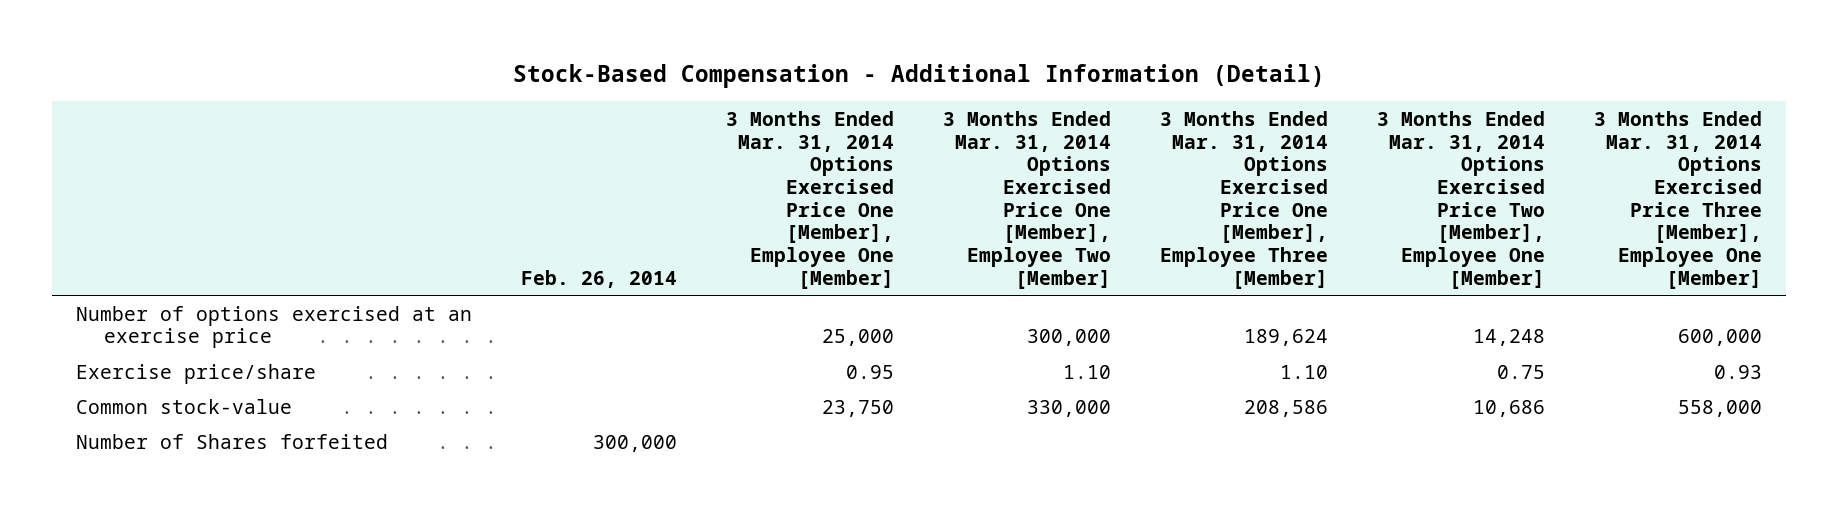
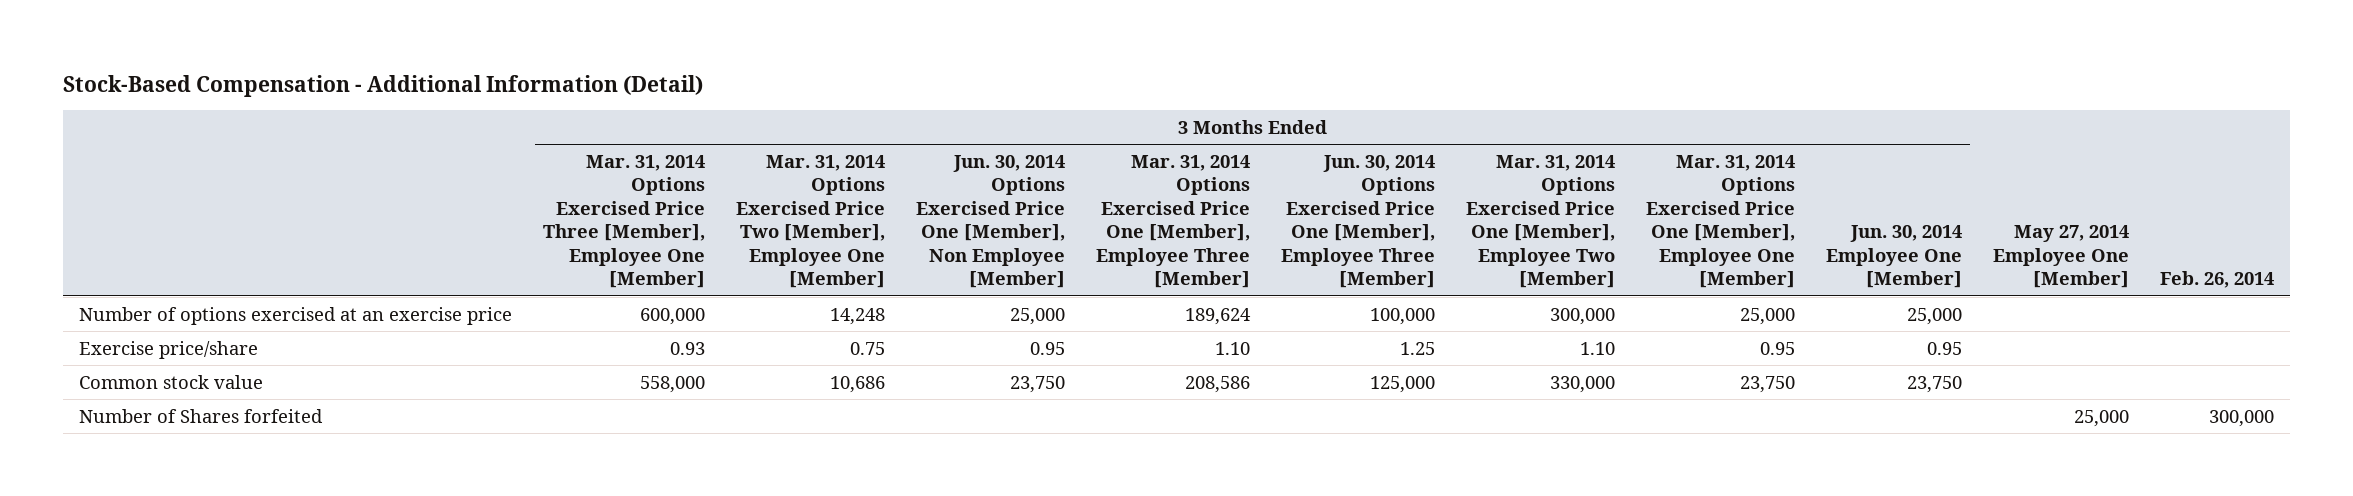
- | Feb. 26, 2014 | 3 Months Ended Mar. 31, 2014 Options Exercised Price One [Member], Employee One [Member] | 3 Months Ended Mar. 31, 2014 Options Exercised Price One [Member], Employee Two [Member] | 3 Months Ended Mar. 31, 2014 Options Exercised Price One [Member], Employee Three [Member] | 3 Months Ended Mar. 31, 2014 Options Exercised Price Two [Member], Employee One [Member] | 3 Months Ended Mar. 31, 2014 Options Exercised Price Three [Member], Employee One [Member]
+ | 3 Months Ended Mar. 31, 2014 Options Exercised Price Three [Member], Employee One [Member] | 3 Months Ended Mar. 31, 2014 Options Exercised Price Two [Member], Employee One [Member] | 3 Months Ended Jun. 30, 2014 Options Exercised Price One [Member], Non Employee [Member] | 3 Months Ended Mar. 31, 2014 Options Exercised Price One [Member], Employee Three [Member] | 3 Months Ended Jun. 30, 2014 Options Exercised Price One [Member], Employee Three [Member] | 3 Months Ended Mar. 31, 2014 Options Exercised Price One [Member], Employee Two [Member] | 3 Months Ended Mar. 31, 2014 Options Exercised Price One [Member], Employee One [Member] | 3 Months Ended Jun. 30, 2014 Employee One [Member] | May 27, 2014 Employee One [Member] | Feb. 26, 2014
- Common stock-value | | 23,750 | 330,000 | 208,586 | 10,686 | 558,000
+ Common stock value | 558,000 | 10,686 | 23,750 | 208,586 | 125,000 | 330,000 | 23,750 | 23,750 | |

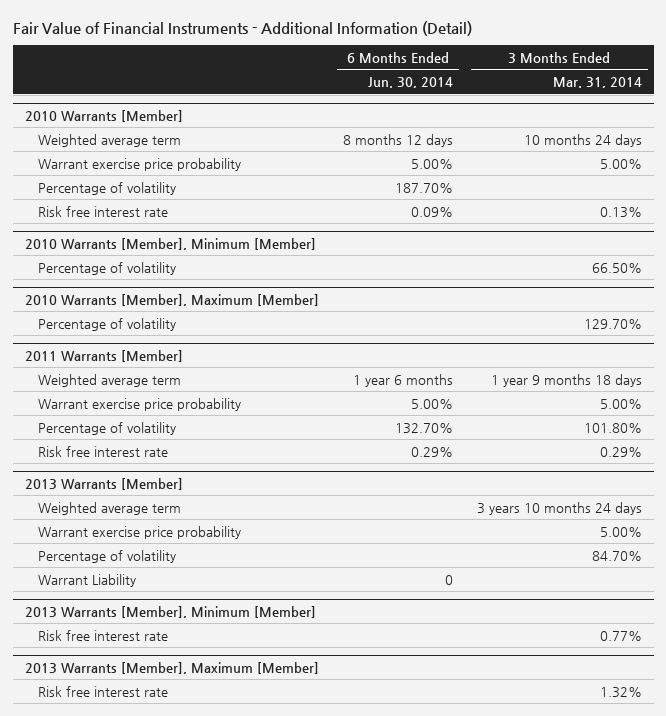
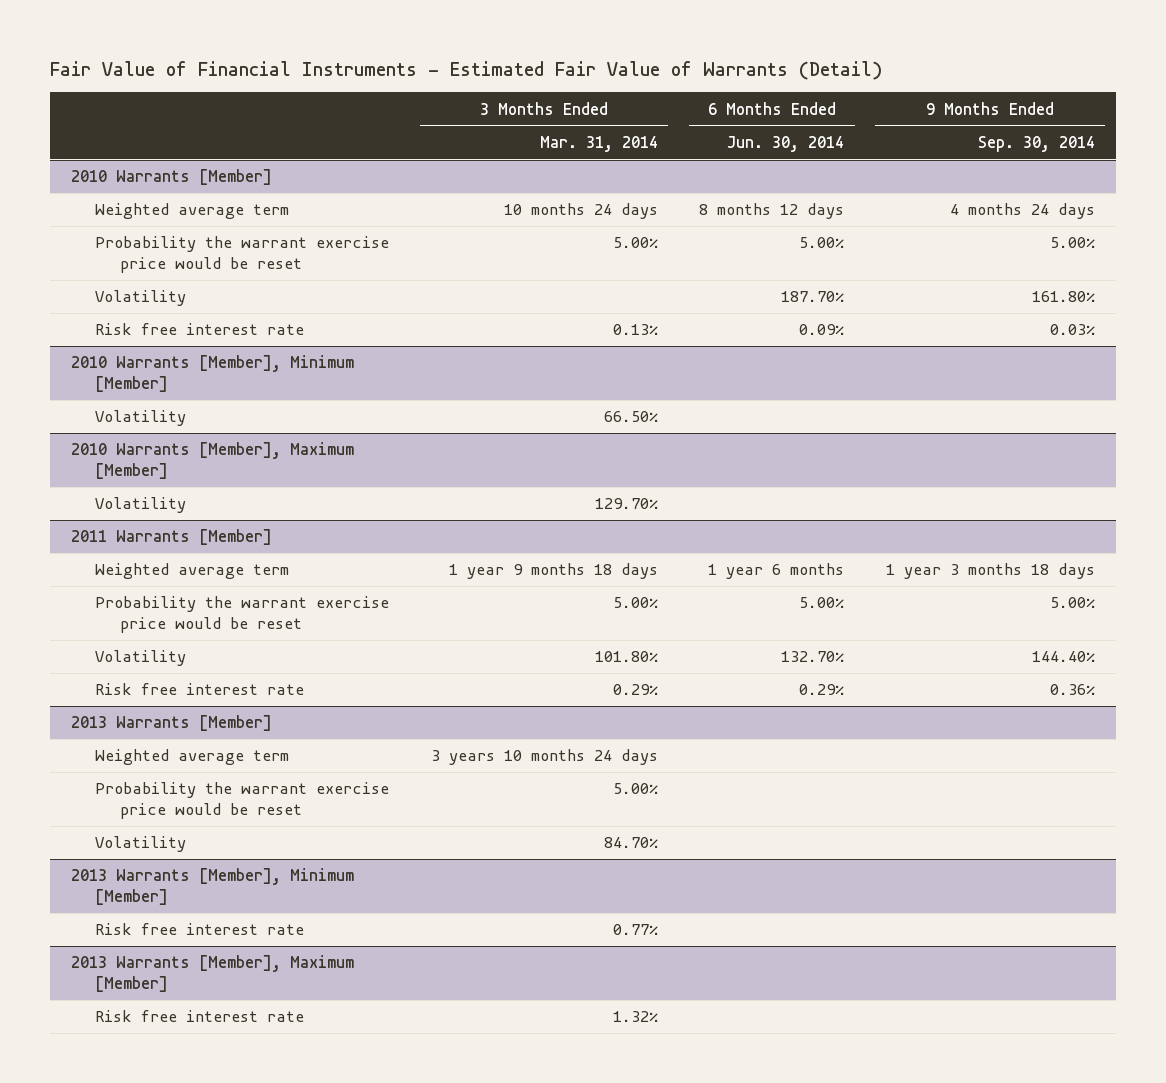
- Fair Value of Financial Instruments - Additional Information (Detail)
+ Fair Value of Financial Instruments - Estimated Fair Value of Warrants (Detail)
- | 6 Months Ended Jun. 30, 2014 | 3 Months Ended Mar. 31, 2014
+ | 3 Months Ended Mar. 31, 2014 | 6 Months Ended Jun. 30, 2014 | 9 Months Ended Sep. 30, 2014
@ 2010 Warrants [Member]
- Warrant exercise price probability | 5.00% | 5.00%
- Percentage of volatility | 187.70% |
+ Probability the warrant exercise price would be reset | 5.00% | 5.00% | 5.00%
+ Volatility | | 187.70% | 161.80%
@ 2010 Warrants [Member], Minimum [Member]
- Percentage of volatility | | 66.50%
+ Volatility | 66.50% | |
@ 2010 Warrants [Member], Maximum [Member]
- Percentage of volatility | | 129.70%
+ Volatility | 129.70% | |
@ 2011 Warrants [Member]
- Warrant exercise price probability | 5.00% | 5.00%
- Percentage of volatility | 132.70% | 101.80%
+ Probability the warrant exercise price would be reset | 5.00% | 5.00% | 5.00%
+ Volatility | 101.80% | 132.70% | 144.40%
@ 2013 Warrants [Member]
- Warrant exercise price probability | | 5.00%
- Percentage of volatility | | 84.70%
- Warrant Liability | 0 |
+ Probability the warrant exercise price would be reset | 5.00% | |
+ Volatility | 84.70% | |

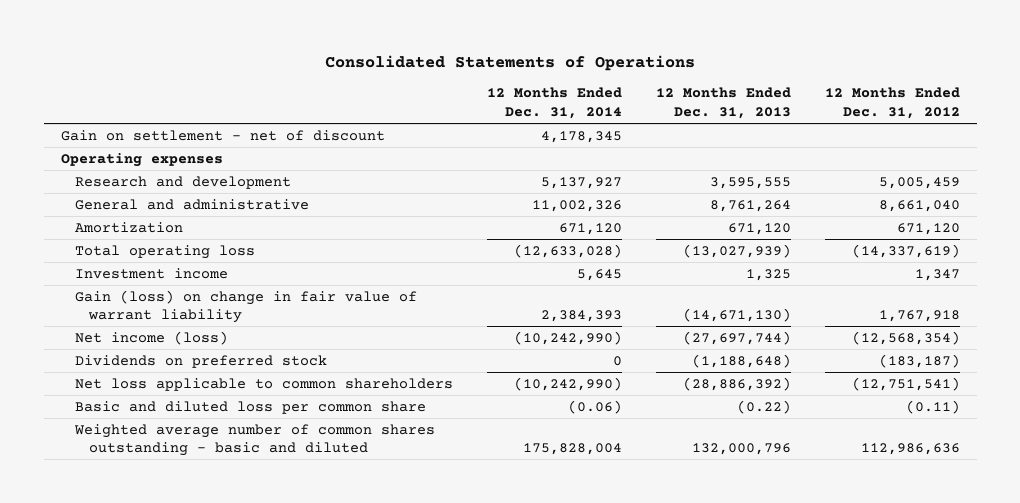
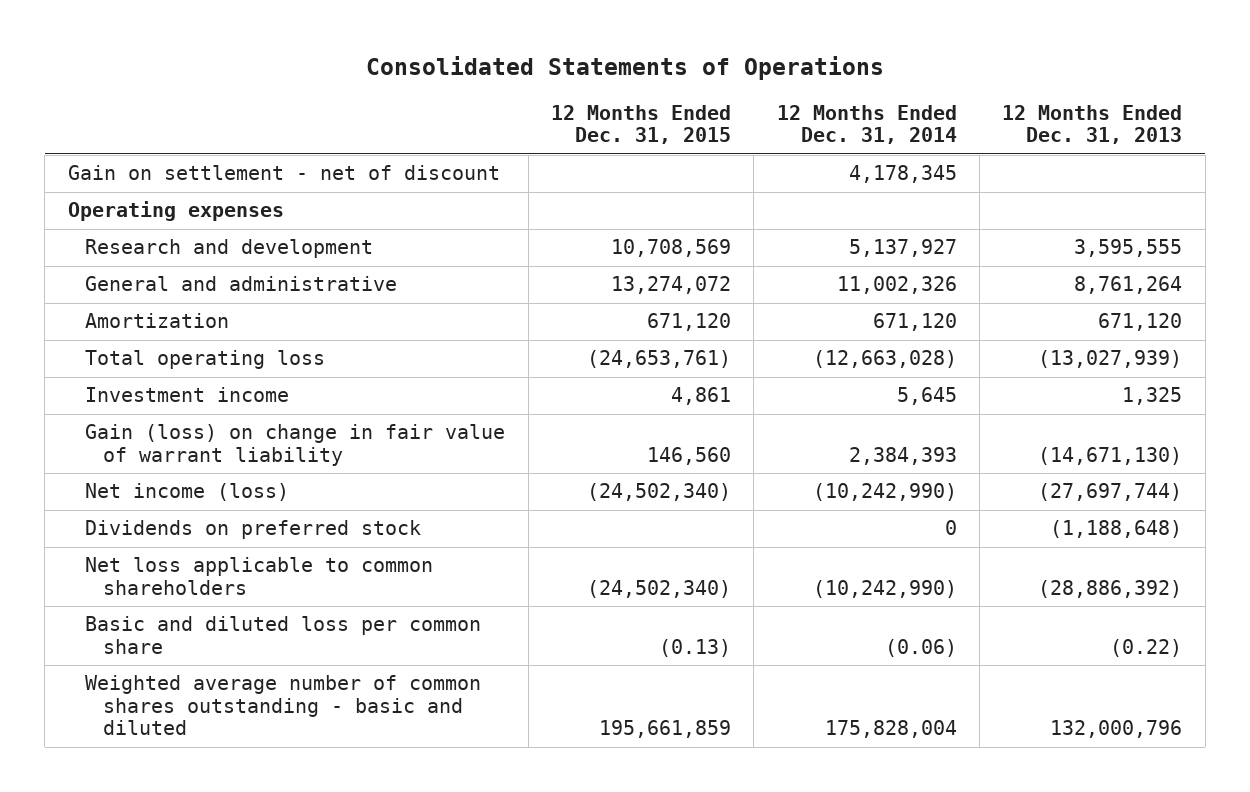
- | 12 Months Ended Dec. 31, 2014 | 12 Months Ended Dec. 31, 2013 | 12 Months Ended Dec. 31, 2012
+ | 12 Months Ended Dec. 31, 2015 | 12 Months Ended Dec. 31, 2014 | 12 Months Ended Dec. 31, 2013
- Total operating loss | (12,633,028) | (13,027,939) | (14,337,619)
+ Total operating loss | (24,653,761) | (12,663,028) | (13,027,939)

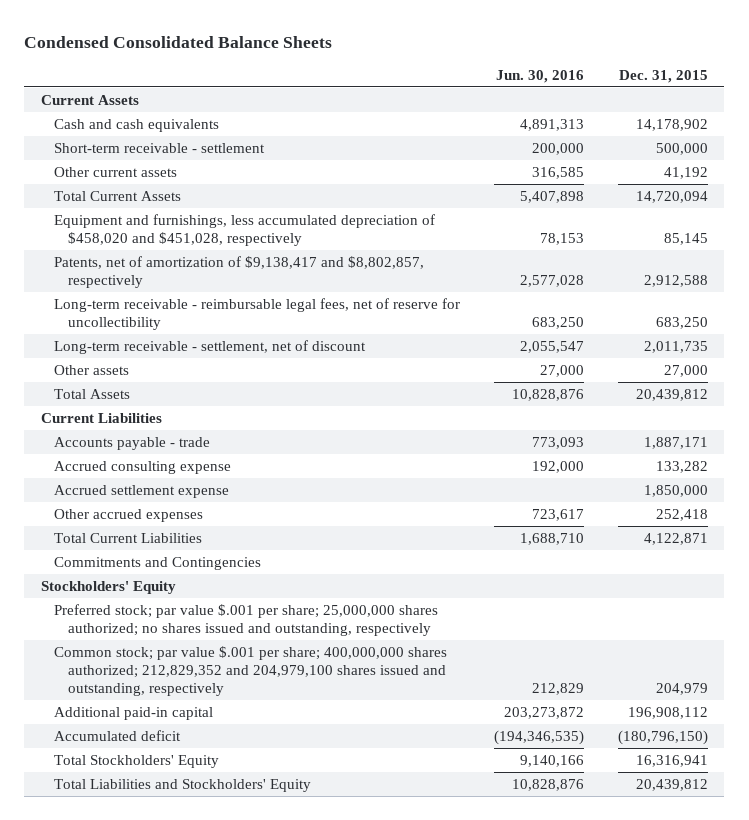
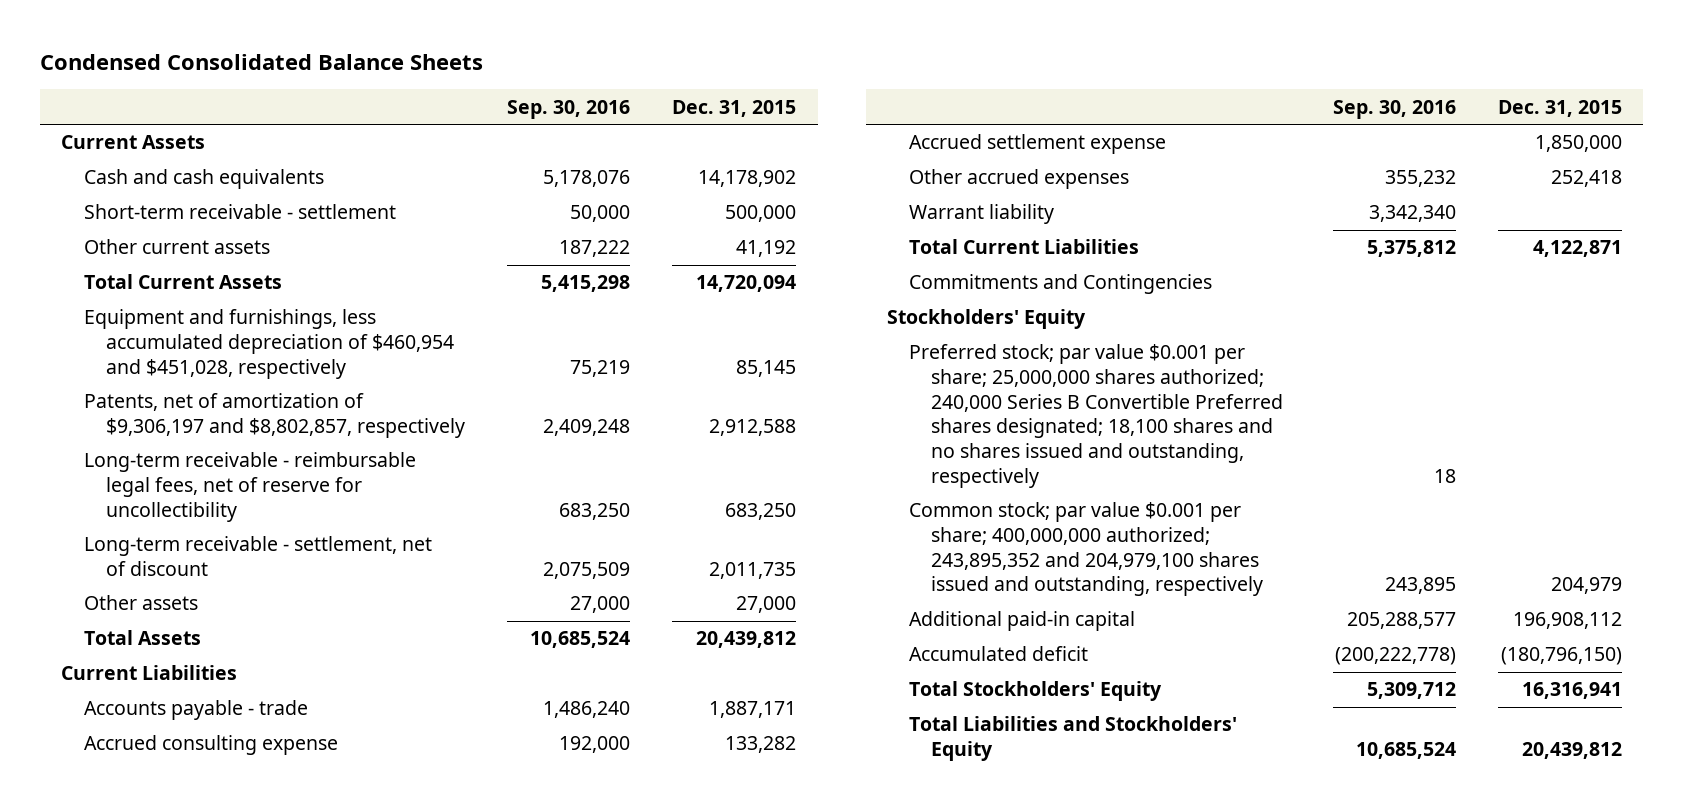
- | Jun. 30, 2016 | Dec. 31, 2015
+ | Sep. 30, 2016 | Dec. 31, 2015
- Equipment and furnishings, less accumulated depreciation of $458,020 and $451,028, respectively | 78,153 | 85,145
- Patents, net of amortization of $9,138,417 and $8,802,857, respectively | 2,577,028 | 2,912,588
+ Equipment and furnishings, less accumulated depreciation of $460,954 and $451,028, respectively | 75,219 | 85,145
+ Patents, net of amortization of $9,306,197 and $8,802,857, respectively | 2,409,248 | 2,912,588
+ Warrant liability | 3,342,340 |
- Preferred stock; par value $.001 per share; 25,000,000 shares authorized; no shares issued and outstanding, respectively
- Common stock; par value $.001 per share; 400,000,000 shares authorized; 212,829,352 and 204,979,100 shares issued and outstanding, respectively | 212,829 | 204,979
+ Preferred stock; par value $0.001 per share; 25,000,000 shares authorized; 240,000 Series B Convertible Preferred shares designated; 18,100 shares and no shares issued and outstanding, respectively | 18 |
+ Common stock; par value $0.001 per share; 400,000,000 authorized; 243,895,352 and 204,979,100 shares issued and outstanding, respectively | 243,895 | 204,979

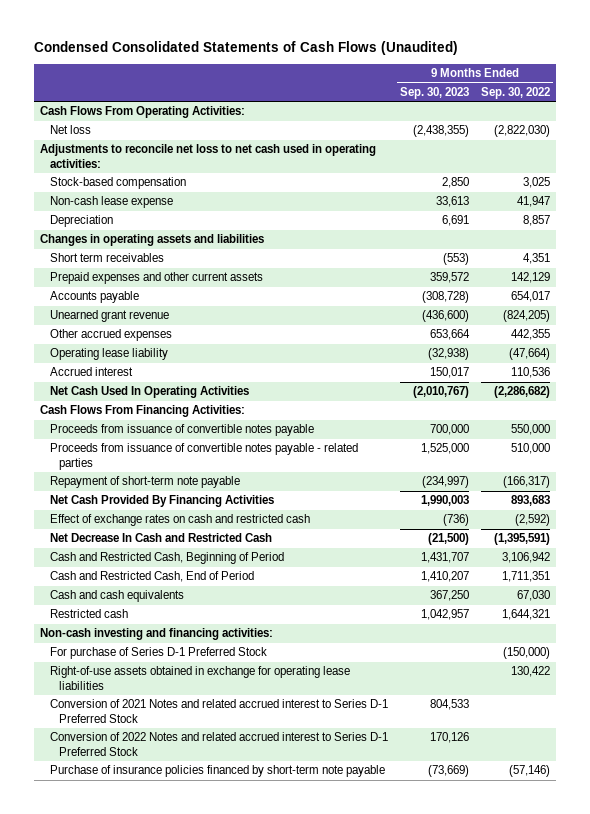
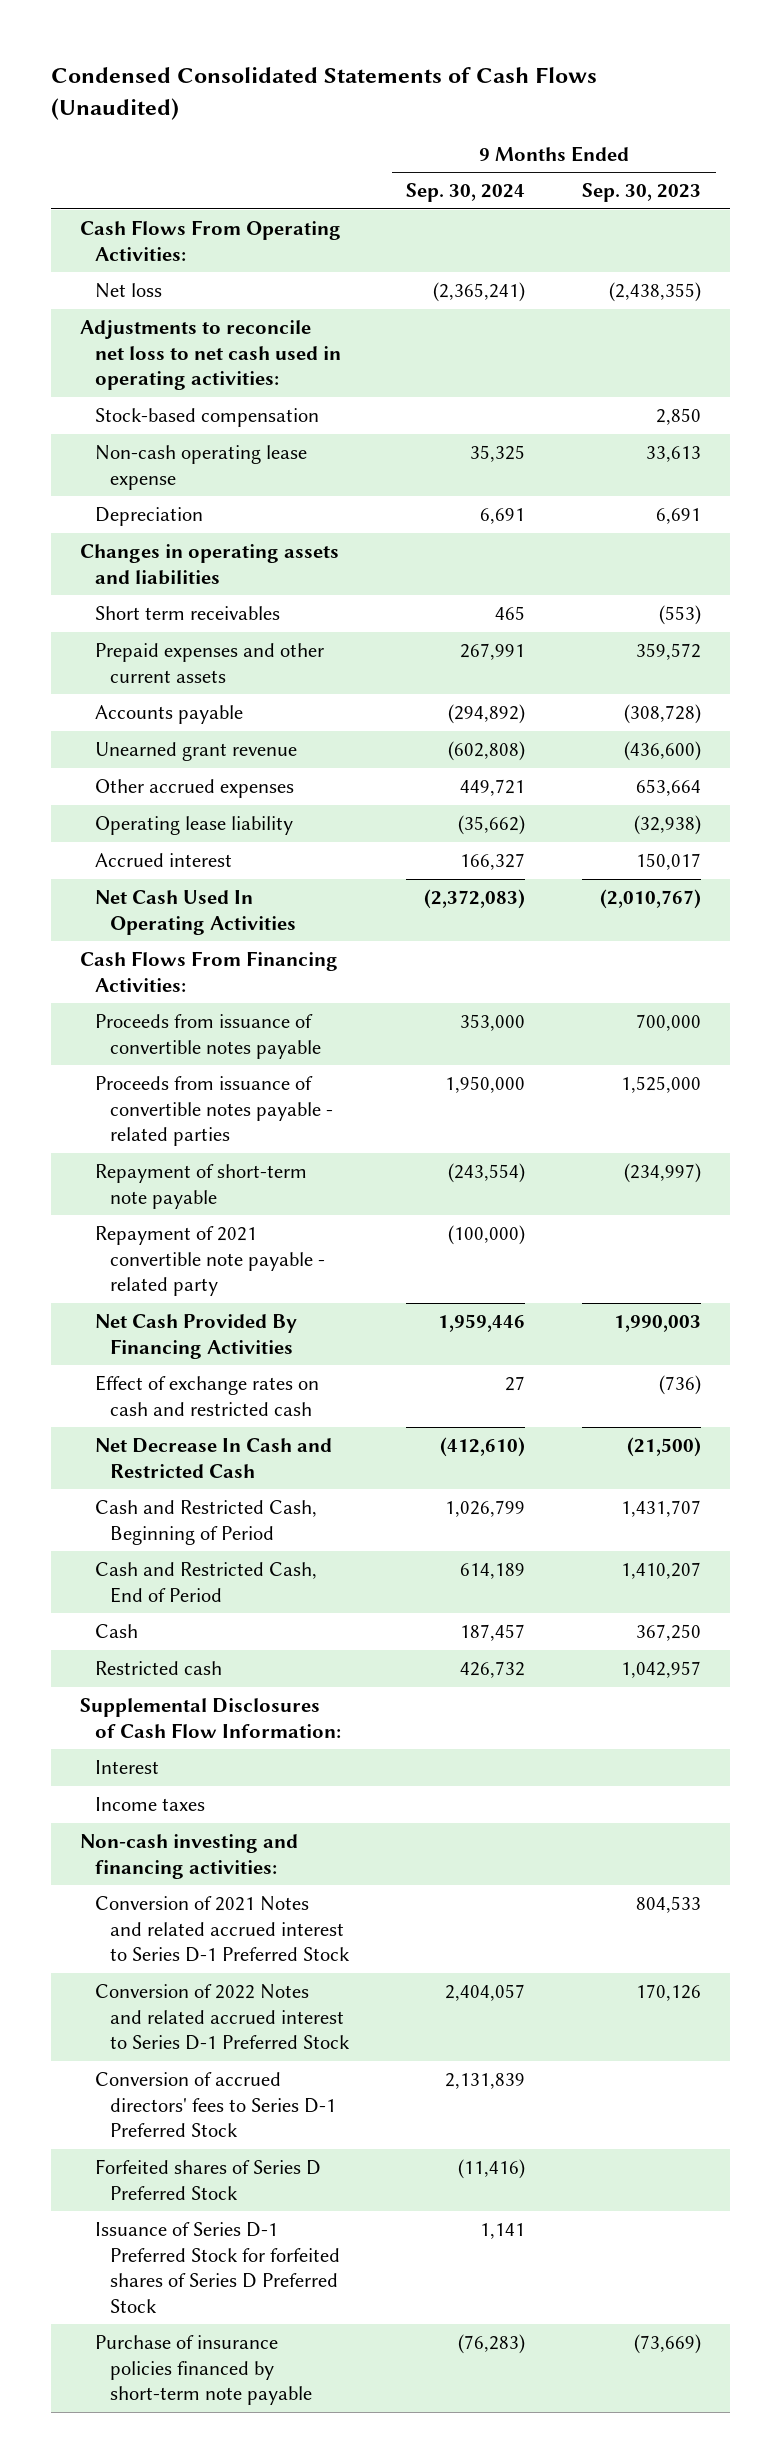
- | 9 Months Ended Sep. 30, 2023 | 9 Months Ended Sep. 30, 2022
+ | 9 Months Ended Sep. 30, 2024 | 9 Months Ended Sep. 30, 2023
- Non-cash lease expense | 33,613 | 41,947
+ Non-cash operating lease expense | 35,325 | 33,613
+ Repayment of 2021 convertible note payable - related party | (100,000) |
- Cash and cash equivalents | 367,250 | 67,030
+ Cash | 187,457 | 367,250
+ Supplemental Disclosures of Cash Flow Information:
+ Interest
+ Income taxes
- For purchase of Series D-1 Preferred Stock | | (150,000)
- Right-of-use assets obtained in exchange for operating lease liabilities | | 130,422
+ Conversion of accrued directors' fees to Series D-1 Preferred Stock | 2,131,839 |
+ Forfeited shares of Series D Preferred Stock | (11,416) |
+ Issuance of Series D-1 Preferred Stock for forfeited shares of Series D Preferred Stock | 1,141 |

